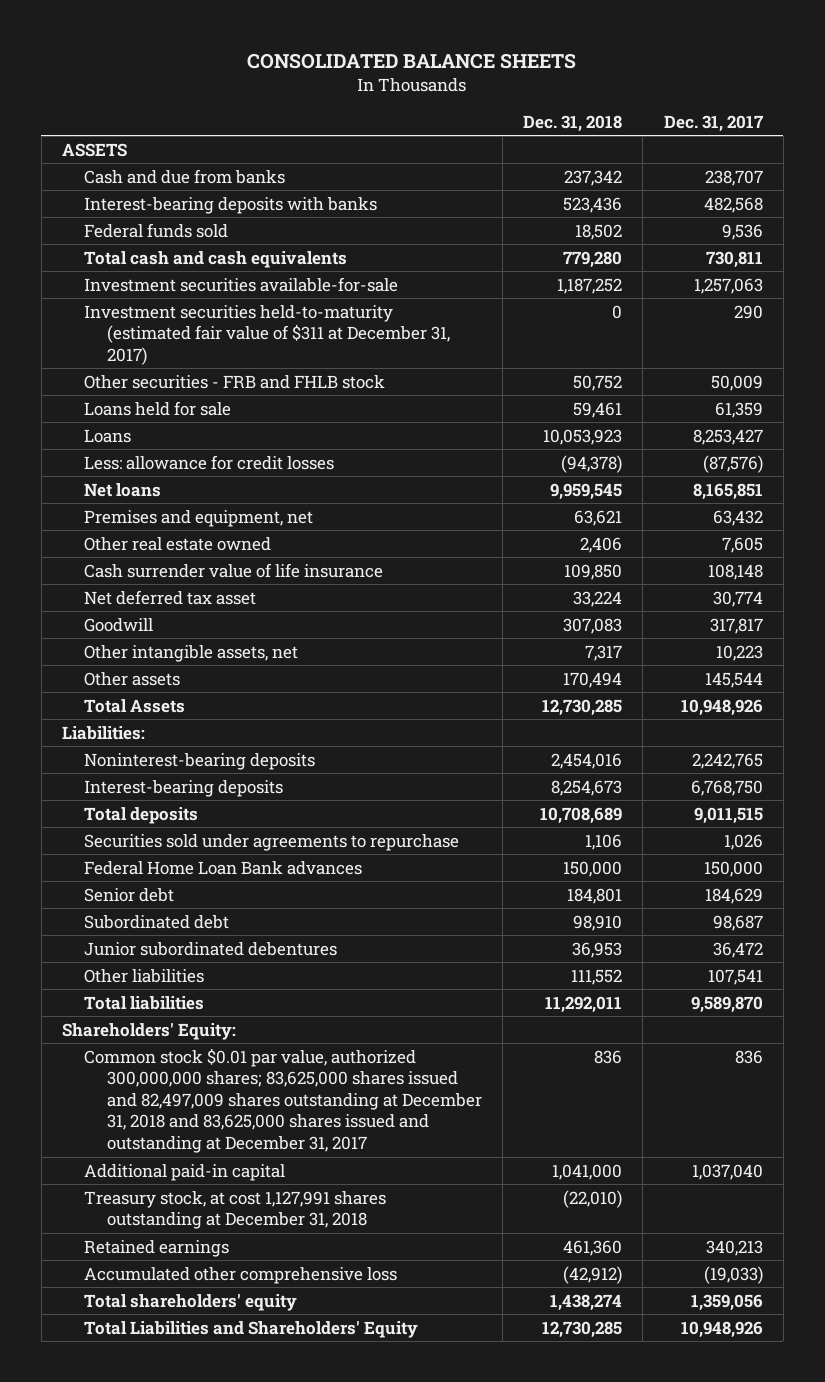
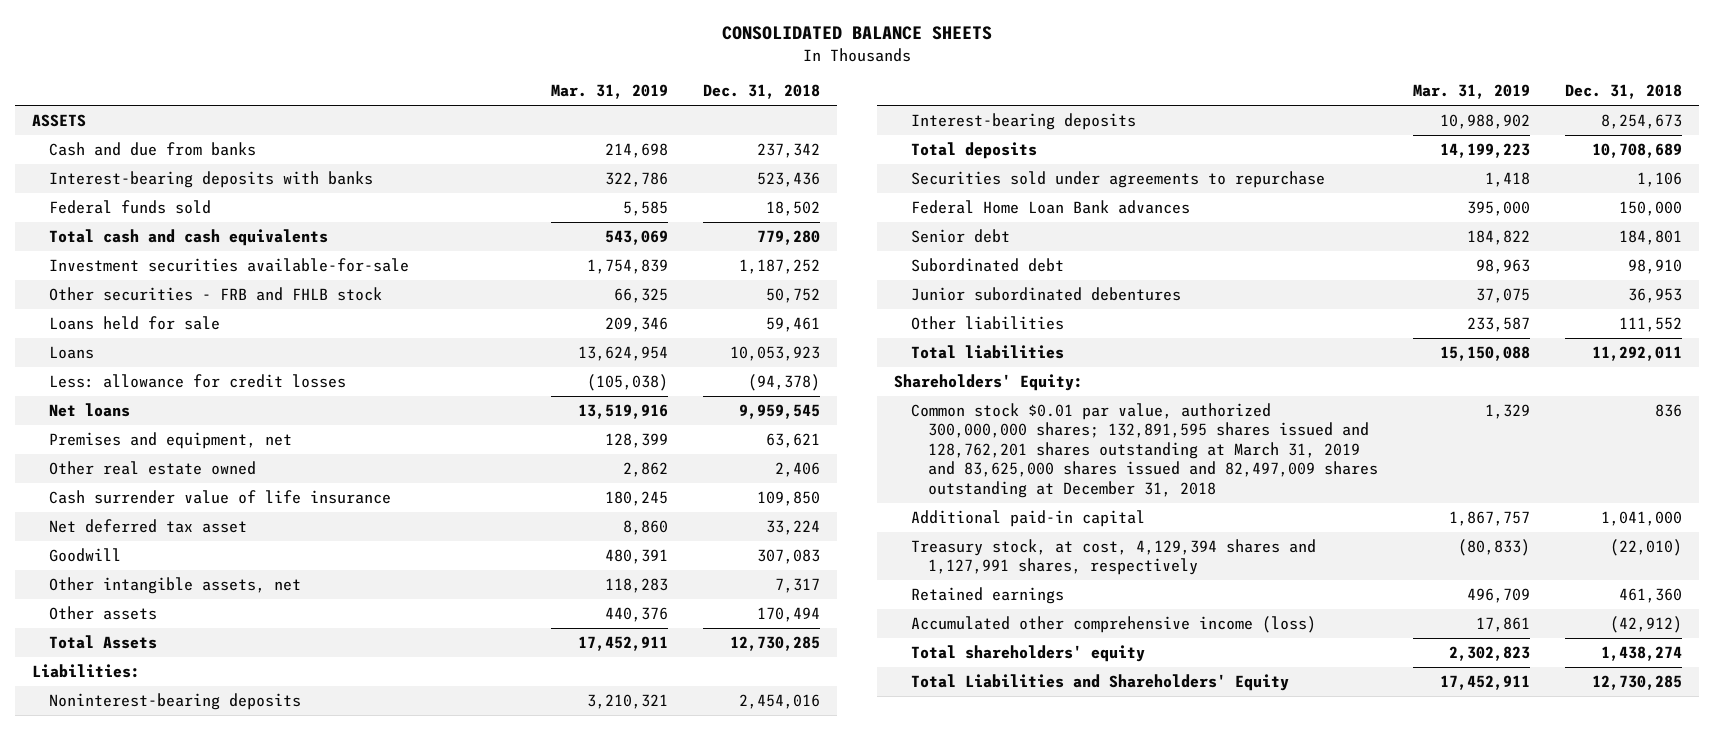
- | Dec. 31, 2018 | Dec. 31, 2017
+ | Mar. 31, 2019 | Dec. 31, 2018
- Investment securities held-to-maturity (estimated fair value of $311 at December 31, 2017) | 0 | 290
- Common stock $0.01 par value, authorized 300,000,000 shares; 83,625,000 shares issued and 82,497,009 shares outstanding at December 31, 2018 and 83,625,000 shares issued and outstanding at December 31, 2017 | 836 | 836
+ Common stock $0.01 par value, authorized 300,000,000 shares; 132,891,595 shares issued and 128,762,201 shares outstanding at March 31, 2019 and 83,625,000 shares issued and 82,497,009 shares outstanding at December 31, 2018 | 1,329 | 836
- Treasury stock, at cost 1,127,991 shares outstanding at December 31, 2018 | (22,010) |
+ Treasury stock, at cost, 4,129,394 shares and 1,127,991 shares, respectively | (80,833) | (22,010)
- Accumulated other comprehensive loss | (42,912) | (19,033)
+ Accumulated other comprehensive income (loss) | 17,861 | (42,912)

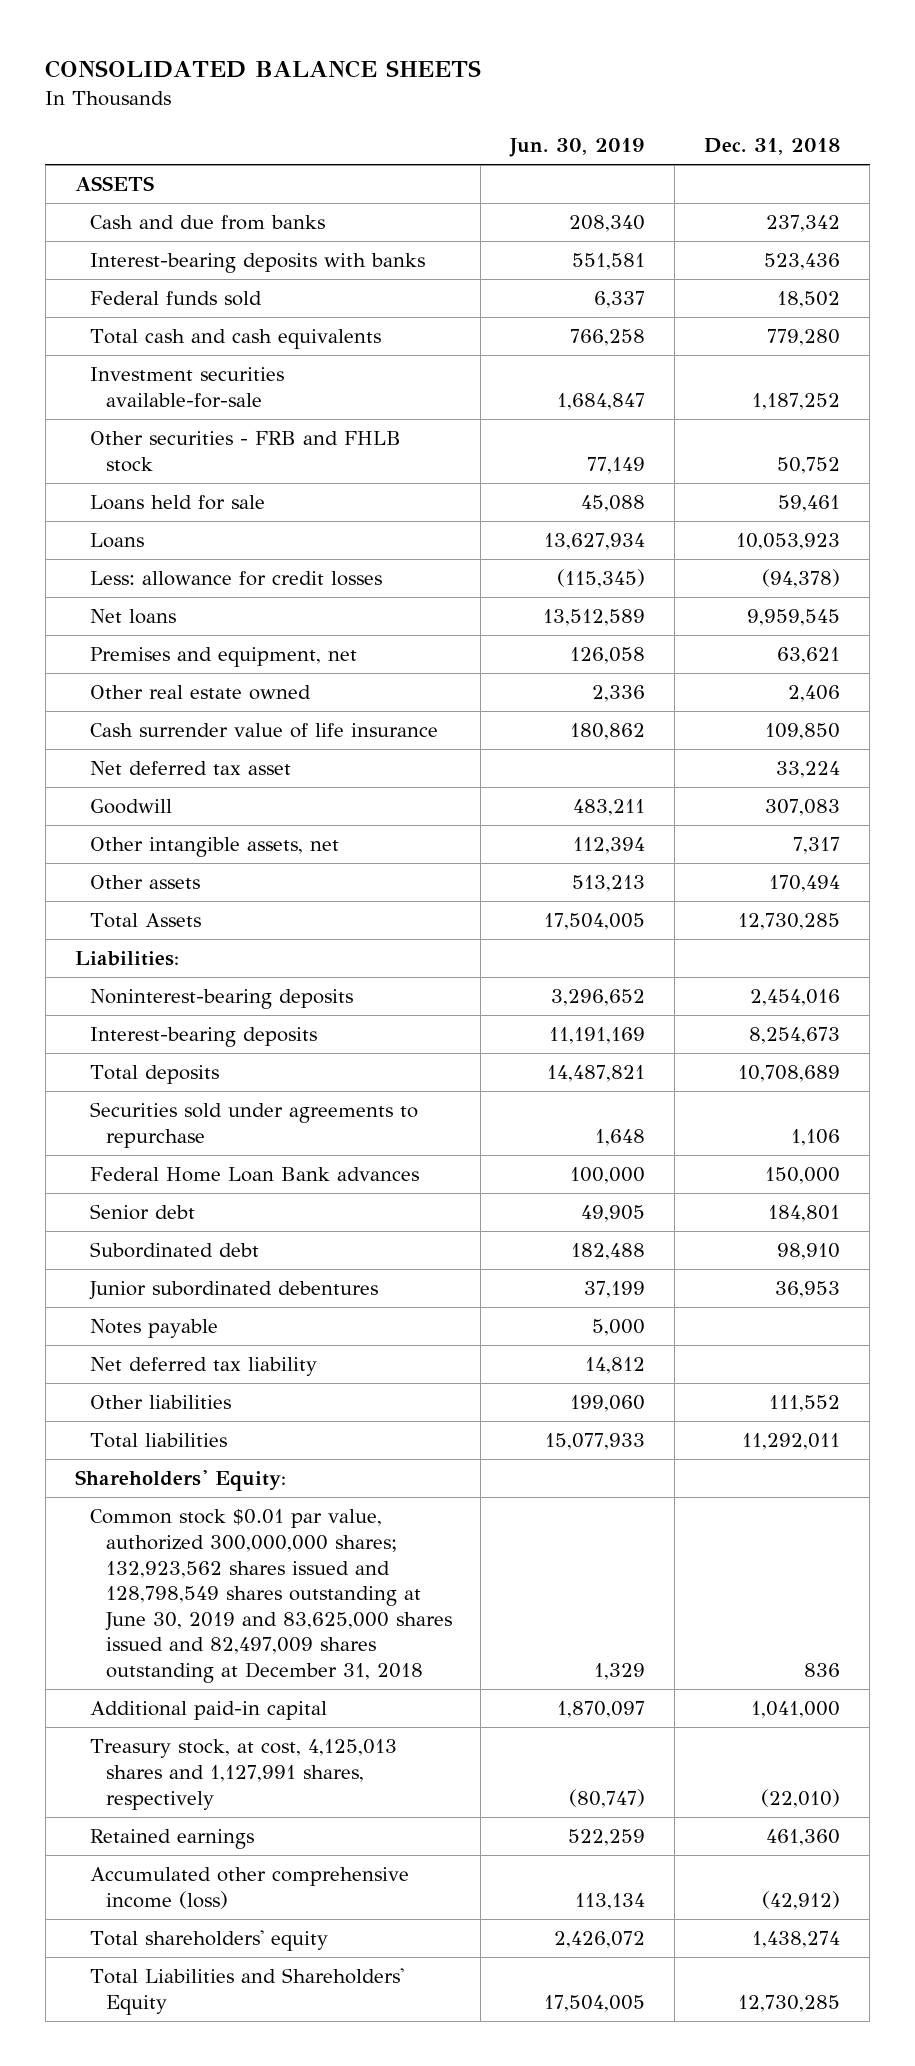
- | Mar. 31, 2019 | Dec. 31, 2018
+ | Jun. 30, 2019 | Dec. 31, 2018
+ Notes payable | 5,000 |
+ Net deferred tax liability | 14,812 |
- Common stock $0.01 par value, authorized 300,000,000 shares; 132,891,595 shares issued and 128,762,201 shares outstanding at March 31, 2019 and 83,625,000 shares issued and 82,497,009 shares outstanding at December 31, 2018 | 1,329 | 836
+ Common stock $0.01 par value, authorized 300,000,000 shares; 132,923,562 shares issued and 128,798,549 shares outstanding at June 30, 2019 and 83,625,000 shares issued and 82,497,009 shares outstanding at December 31, 2018 | 1,329 | 836
- Treasury stock, at cost, 4,129,394 shares and 1,127,991 shares, respectively | (80,833) | (22,010)
+ Treasury stock, at cost, 4,125,013 shares and 1,127,991 shares, respectively | (80,747) | (22,010)

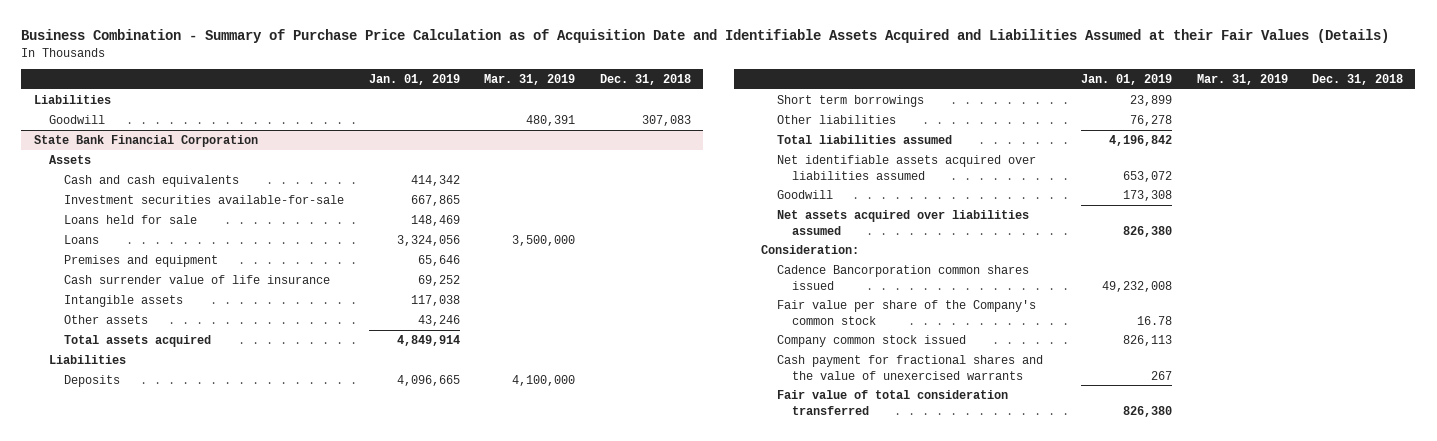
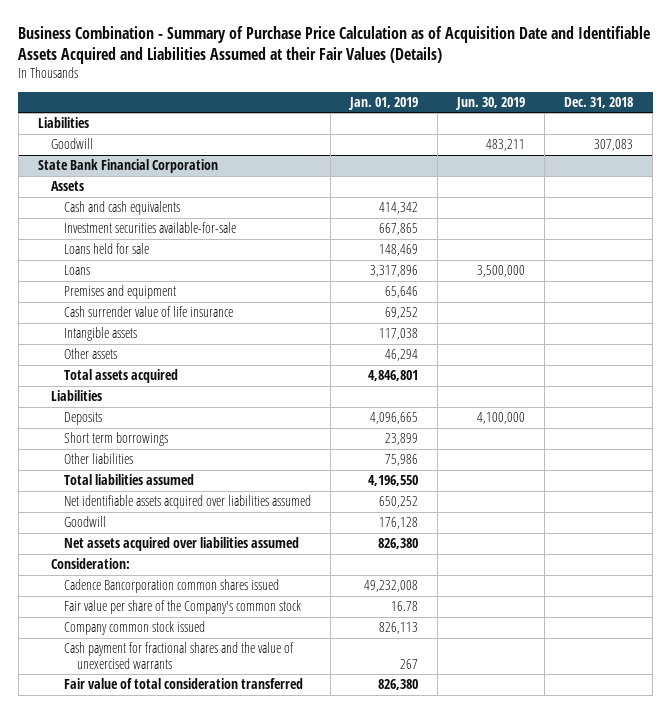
- | Jan. 01, 2019 | Mar. 31, 2019 | Dec. 31, 2018
+ | Jan. 01, 2019 | Jun. 30, 2019 | Dec. 31, 2018
@ State Bank Financial Corporation
- Loans | 3,324,056 | 3,500,000 |
+ Loans | 3,317,896 | 3,500,000 |
- Other assets | 43,246 | |
- Total assets acquired | 4,849,914 | |
+ Other assets | 46,294 | |
+ Total assets acquired | 4,846,801 | |
- Other liabilities | 76,278 | |
- Total liabilities assumed | 4,196,842 | |
- Net identifiable assets acquired over liabilities assumed | 653,072 | |
- Goodwill | 173,308 | |
+ Other liabilities | 75,986 | |
+ Total liabilities assumed | 4,196,550 | |
+ Net identifiable assets acquired over liabilities assumed | 650,252 | |
+ Goodwill | 176,128 | |

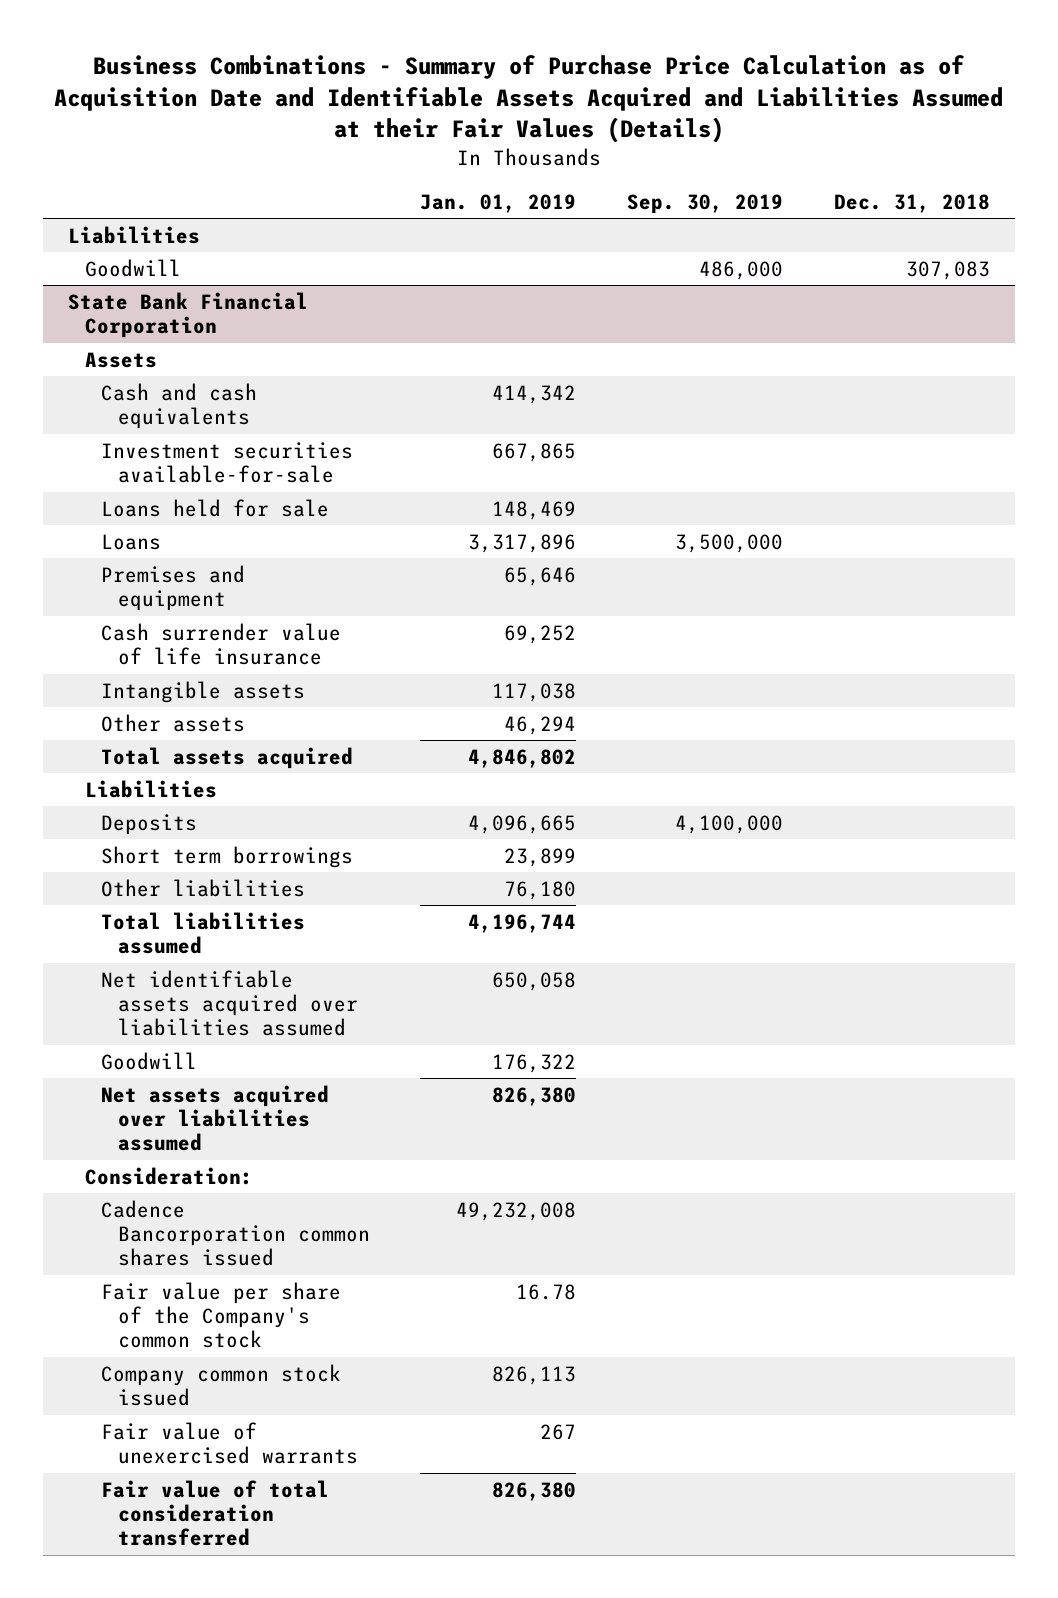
- Business Combination - Summary of Purchase Price Calculation as of Acquisition Date and Identifiable Assets Acquired and Liabilities Assumed at their Fair Values (Details)
+ Business Combinations - Summary of Purchase Price Calculation as of Acquisition Date and Identifiable Assets Acquired and Liabilities Assumed at their Fair Values (Details)
- | Jan. 01, 2019 | Jun. 30, 2019 | Dec. 31, 2018
+ | Jan. 01, 2019 | Sep. 30, 2019 | Dec. 31, 2018
@ State Bank Financial Corporation
- Total assets acquired | 4,846,801 | |
+ Total assets acquired | 4,846,802 | |
- Other liabilities | 75,986 | |
- Total liabilities assumed | 4,196,550 | |
- Net identifiable assets acquired over liabilities assumed | 650,252 | |
- Goodwill | 176,128 | |
+ Other liabilities | 76,180 | |
+ Total liabilities assumed | 4,196,744 | |
+ Net identifiable assets acquired over liabilities assumed | 650,058 | |
+ Goodwill | 176,322 | |
- Cash payment for fractional shares and the value of unexercised warrants | 267 | |
+ Fair value of unexercised warrants | 267 | |

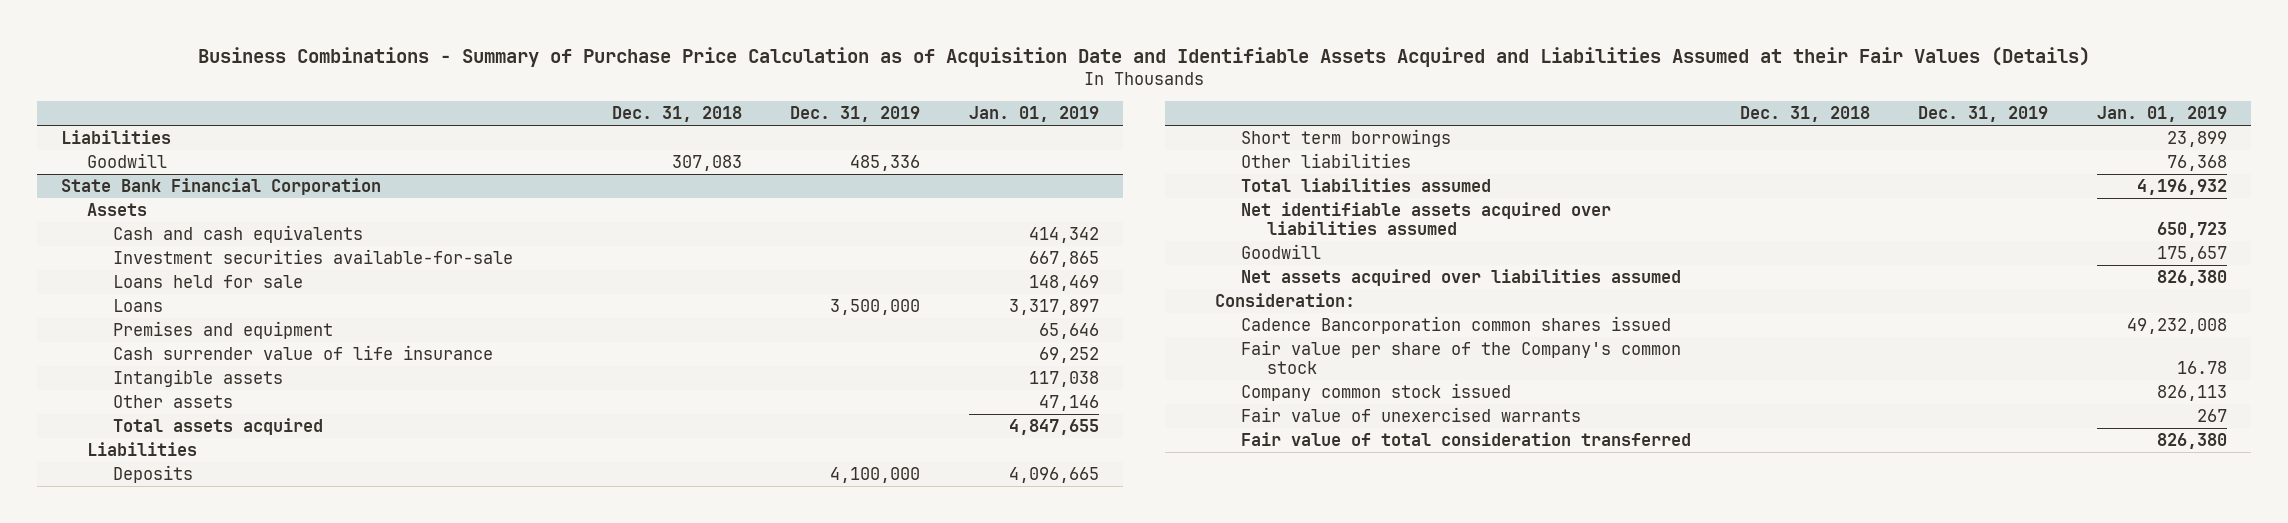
- | Jan. 01, 2019 | Sep. 30, 2019 | Dec. 31, 2018
+ | Dec. 31, 2018 | Dec. 31, 2019 | Jan. 01, 2019
@ State Bank Financial Corporation
- Loans | 3,317,896 | 3,500,000 |
+ Loans | | 3,500,000 | 3,317,897
- Other assets | 46,294 | |
- Total assets acquired | 4,846,802 | |
+ Other assets | | | 47,146
+ Total assets acquired | | | 4,847,655
- Other liabilities | 76,180 | |
- Total liabilities assumed | 4,196,744 | |
- Net identifiable assets acquired over liabilities assumed | 650,058 | |
- Goodwill | 176,322 | |
+ Other liabilities | | | 76,368
+ Total liabilities assumed | | | 4,196,932
+ Net identifiable assets acquired over liabilities assumed | | | 650,723
+ Goodwill | | | 175,657

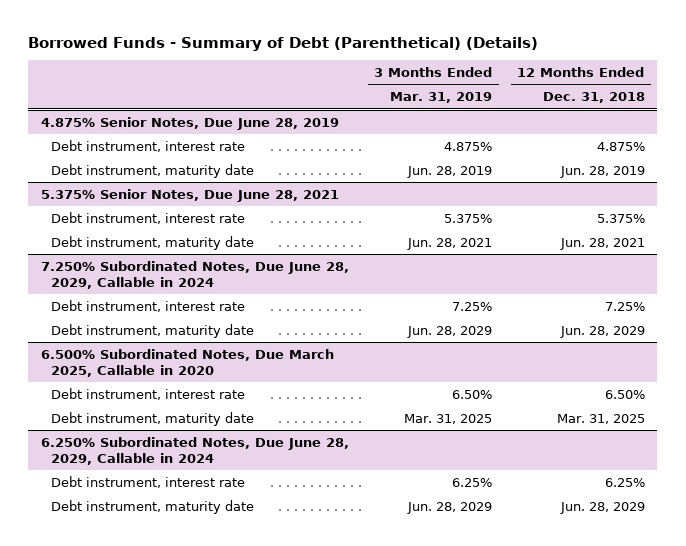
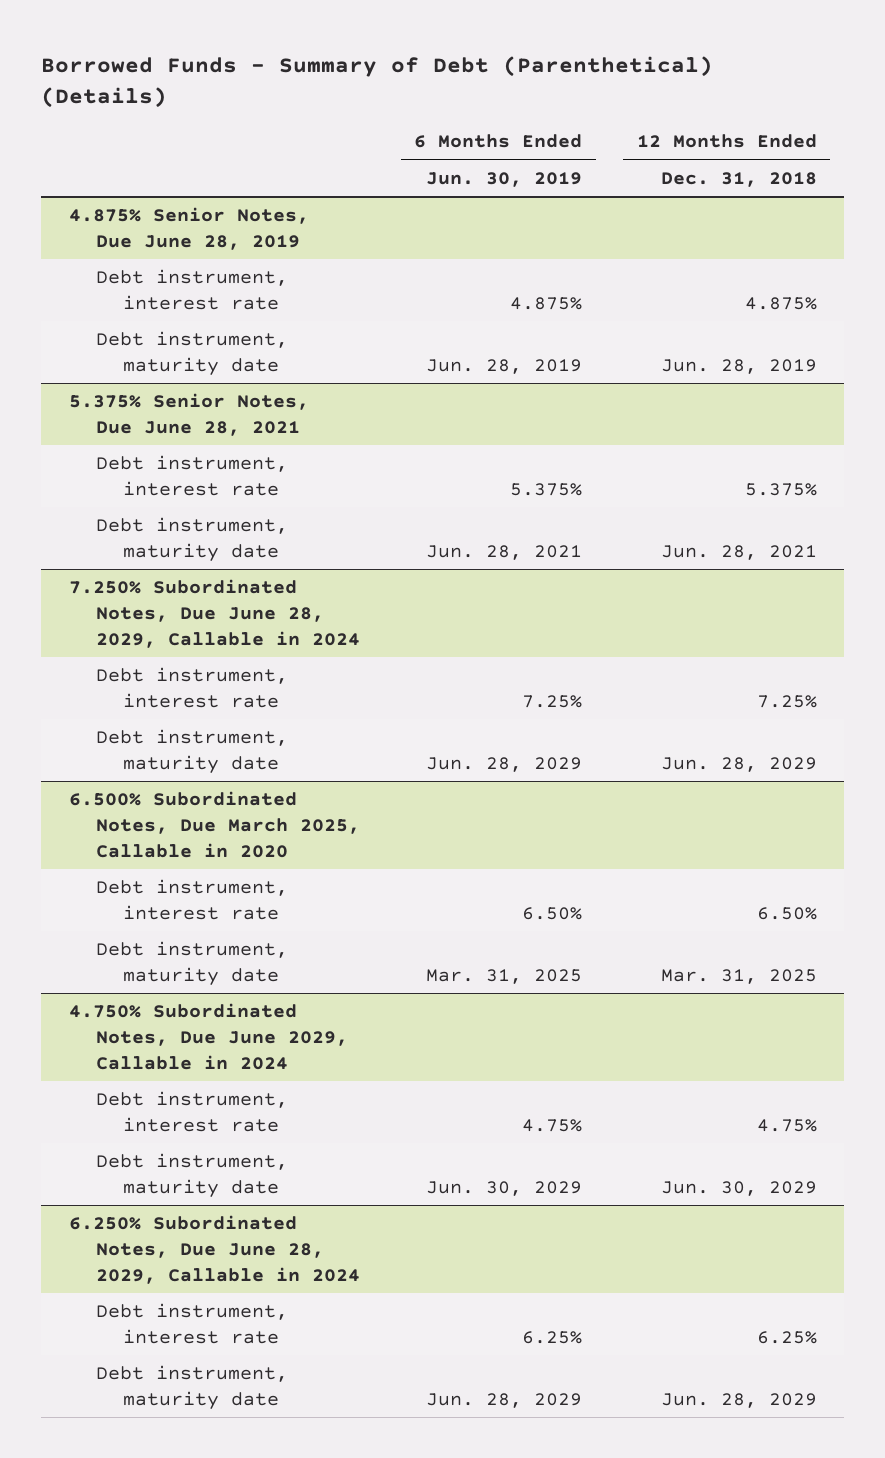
- | 3 Months Ended Mar. 31, 2019 | 12 Months Ended Dec. 31, 2018
+ | 6 Months Ended Jun. 30, 2019 | 12 Months Ended Dec. 31, 2018
+ 4.750% Subordinated Notes, Due June 2029, Callable in 2024
+ Debt instrument, interest rate | 4.75% | 4.75%
+ Debt instrument, maturity date | Jun. 30, 2029 | Jun. 30, 2029

